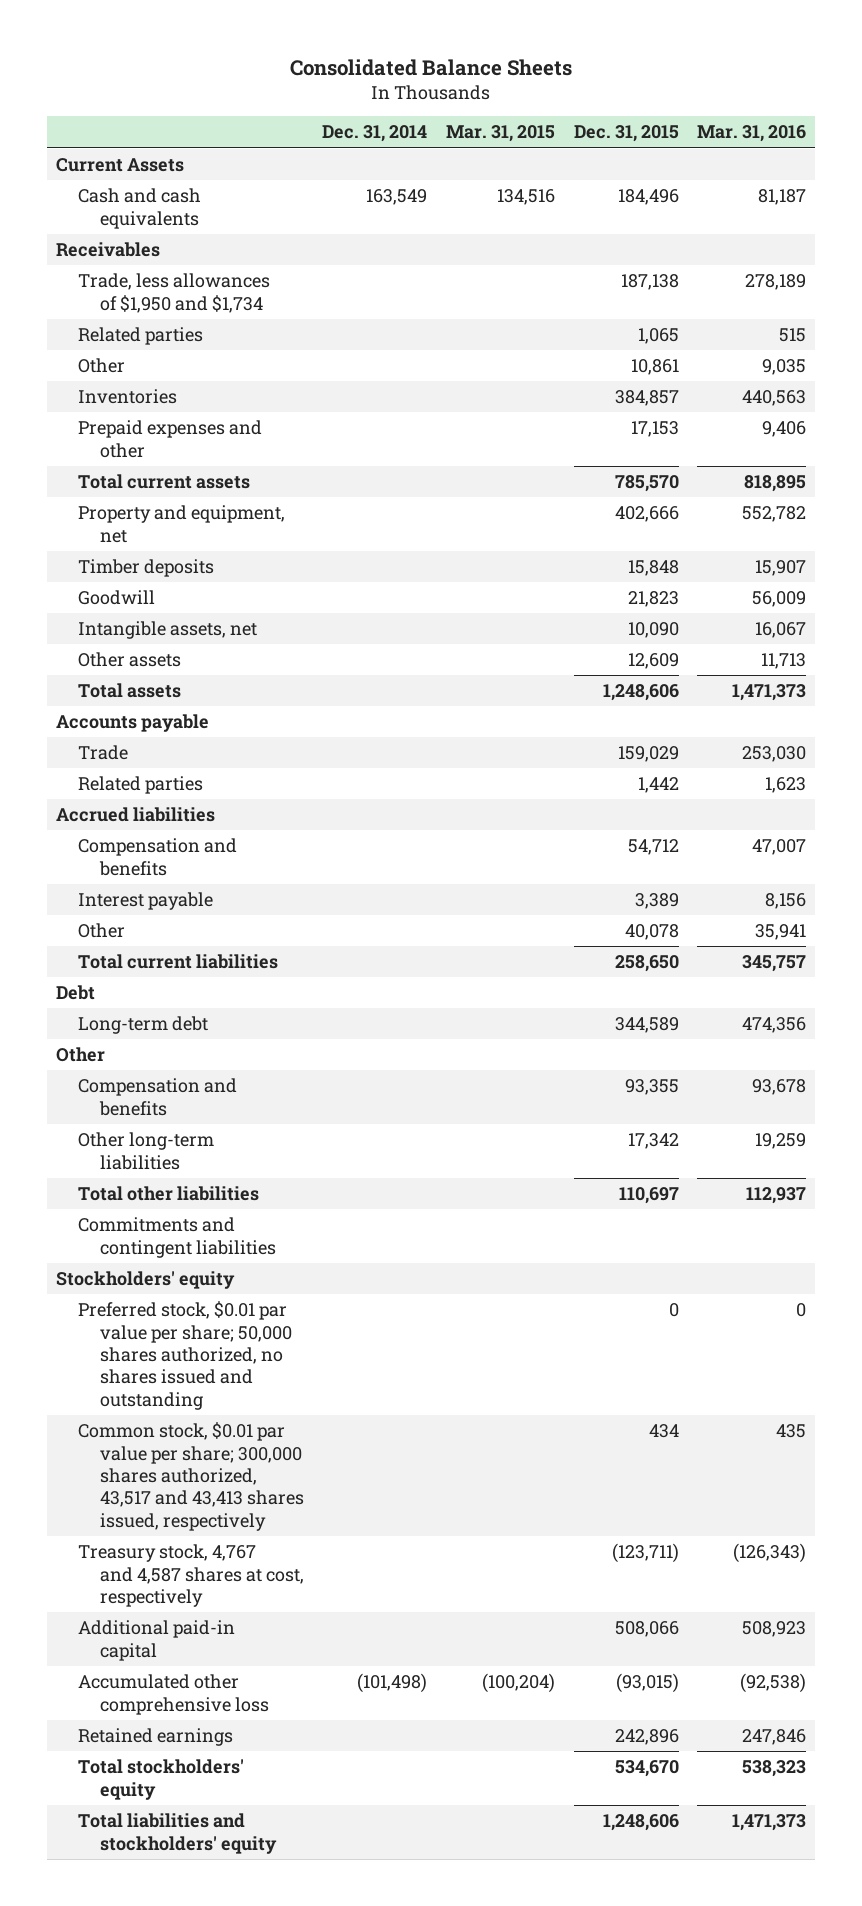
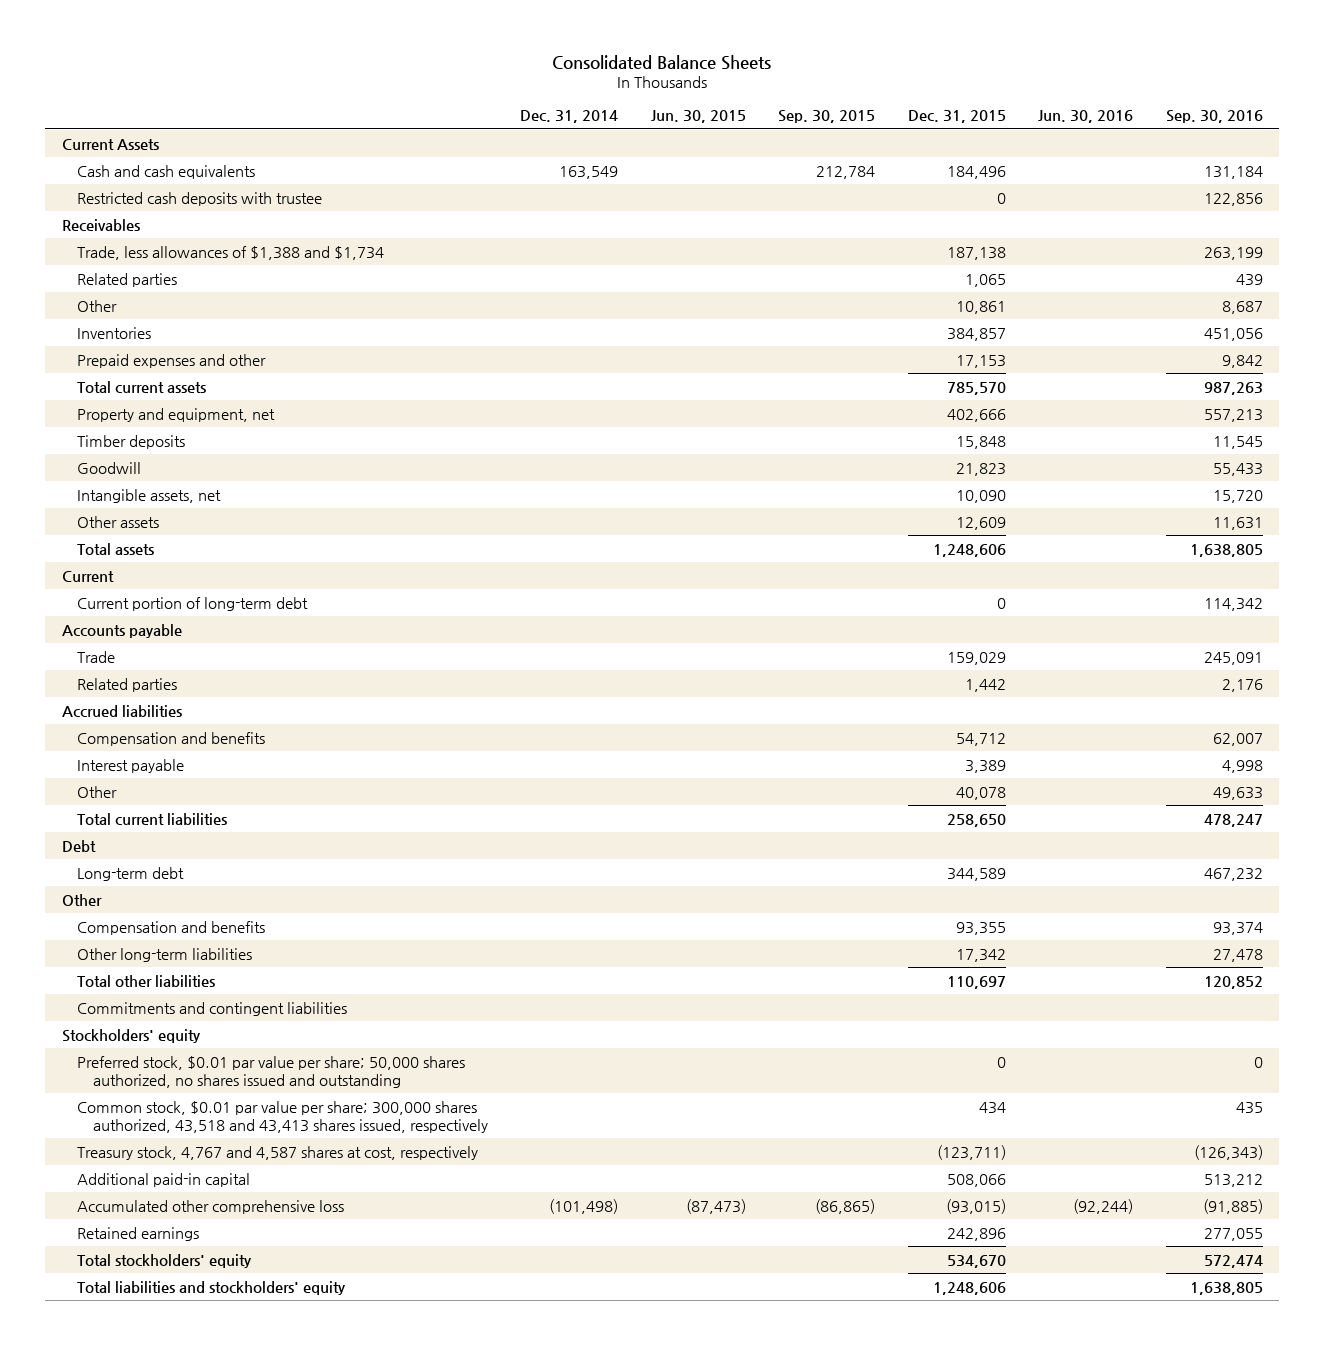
- | Dec. 31, 2014 | Mar. 31, 2015 | Dec. 31, 2015 | Mar. 31, 2016
+ | Dec. 31, 2014 | Jun. 30, 2015 | Sep. 30, 2015 | Dec. 31, 2015 | Jun. 30, 2016 | Sep. 30, 2016
+ Restricted cash deposits with trustee | | | | 0 | | 122,856
- Trade, less allowances of $1,950 and $1,734 | | | 187,138 | 278,189
+ Trade, less allowances of $1,388 and $1,734 | | | | 187,138 | | 263,199
+ Current
+ Current portion of long-term debt | | | | 0 | | 114,342
- Common stock, $0.01 par value per share; 300,000 shares authorized, 43,517 and 43,413 shares issued, respectively | | | 434 | 435
+ Common stock, $0.01 par value per share; 300,000 shares authorized, 43,518 and 43,413 shares issued, respectively | | | | 434 | | 435

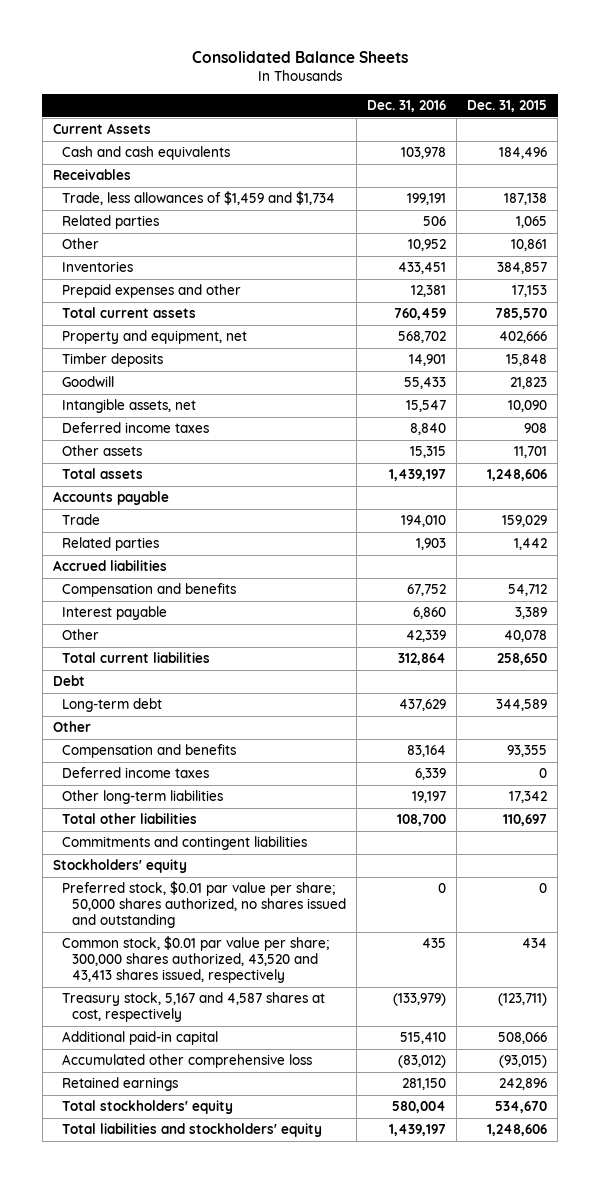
- | Dec. 31, 2014 | Jun. 30, 2015 | Sep. 30, 2015 | Dec. 31, 2015 | Jun. 30, 2016 | Sep. 30, 2016
+ | Dec. 31, 2016 | Dec. 31, 2015
- Restricted cash deposits with trustee | | | | 0 | | 122,856
- Trade, less allowances of $1,388 and $1,734 | | | | 187,138 | | 263,199
+ Trade, less allowances of $1,459 and $1,734 | 199,191 | 187,138
- Other assets | | | | 12,609 | | 11,631
+ Deferred income taxes | 8,840 | 908
+ Other assets | 15,315 | 11,701
- Current
- Current portion of long-term debt | | | | 0 | | 114,342
+ Deferred income taxes | 6,339 | 0
- Common stock, $0.01 par value per share; 300,000 shares authorized, 43,518 and 43,413 shares issued, respectively | | | | 434 | | 435
- Treasury stock, 4,767 and 4,587 shares at cost, respectively | | | | (123,711) | | (126,343)
+ Common stock, $0.01 par value per share; 300,000 shares authorized, 43,520 and 43,413 shares issued, respectively | 435 | 434
+ Treasury stock, 5,167 and 4,587 shares at cost, respectively | (133,979) | (123,711)

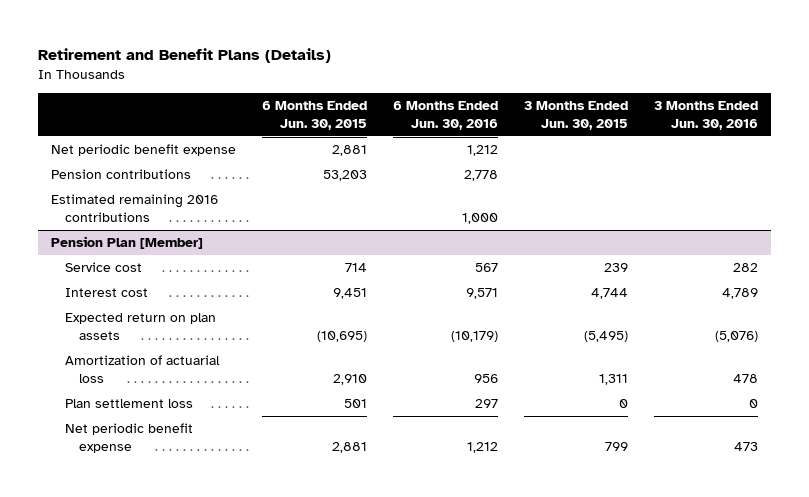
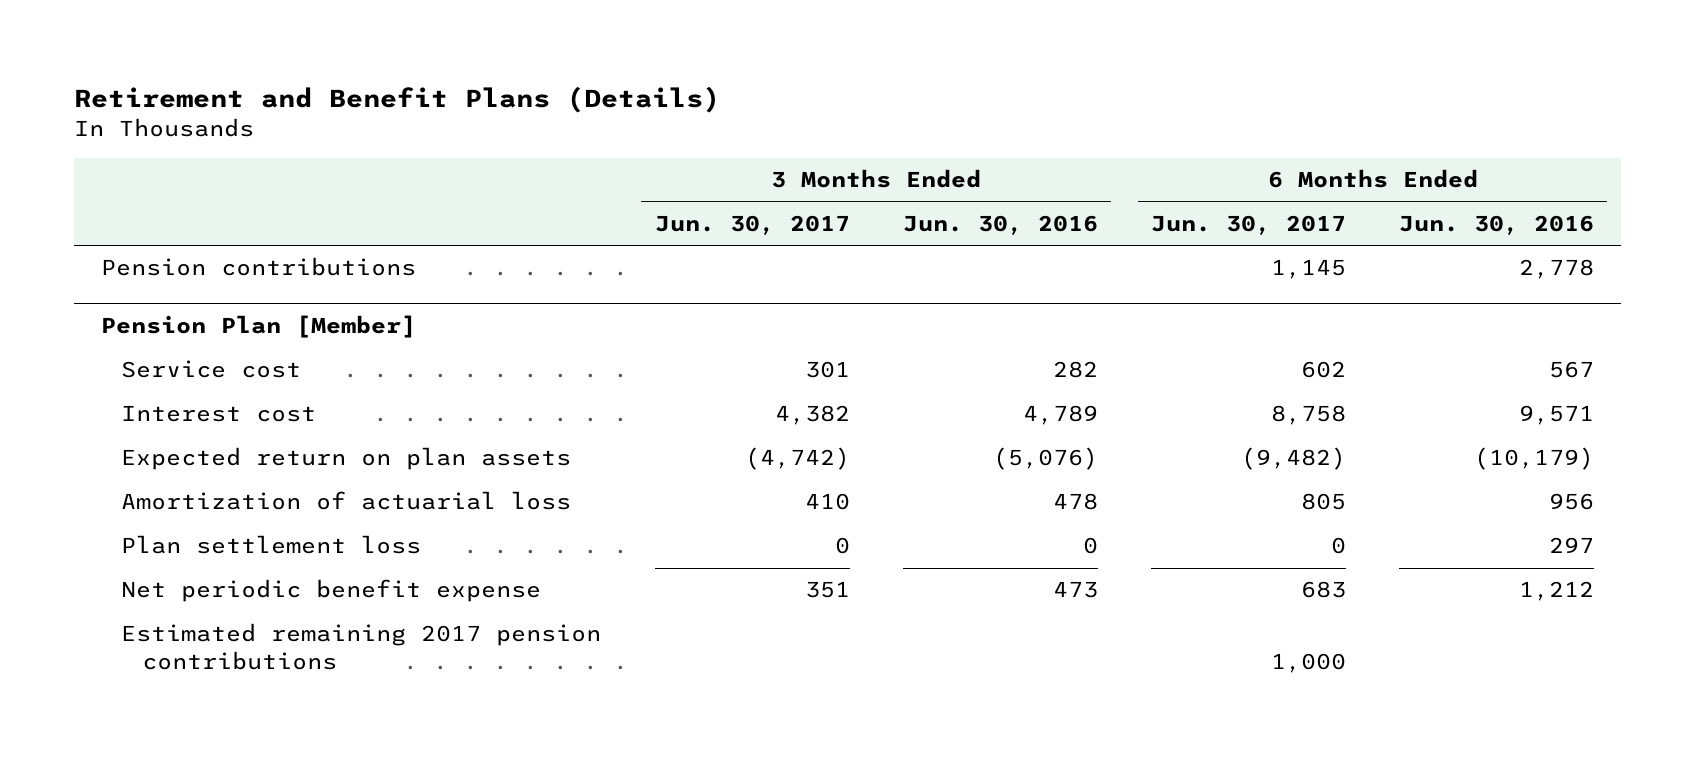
- | 6 Months Ended Jun. 30, 2015 | 6 Months Ended Jun. 30, 2016 | 3 Months Ended Jun. 30, 2015 | 3 Months Ended Jun. 30, 2016
+ | 3 Months Ended Jun. 30, 2017 | 3 Months Ended Jun. 30, 2016 | 6 Months Ended Jun. 30, 2017 | 6 Months Ended Jun. 30, 2016
- Net periodic benefit expense | 2,881 | 1,212 | |
- Estimated remaining 2016 contributions | | 1,000 | |
@ Pension Plan [Member]
+ Estimated remaining 2017 pension contributions | | | 1,000 |

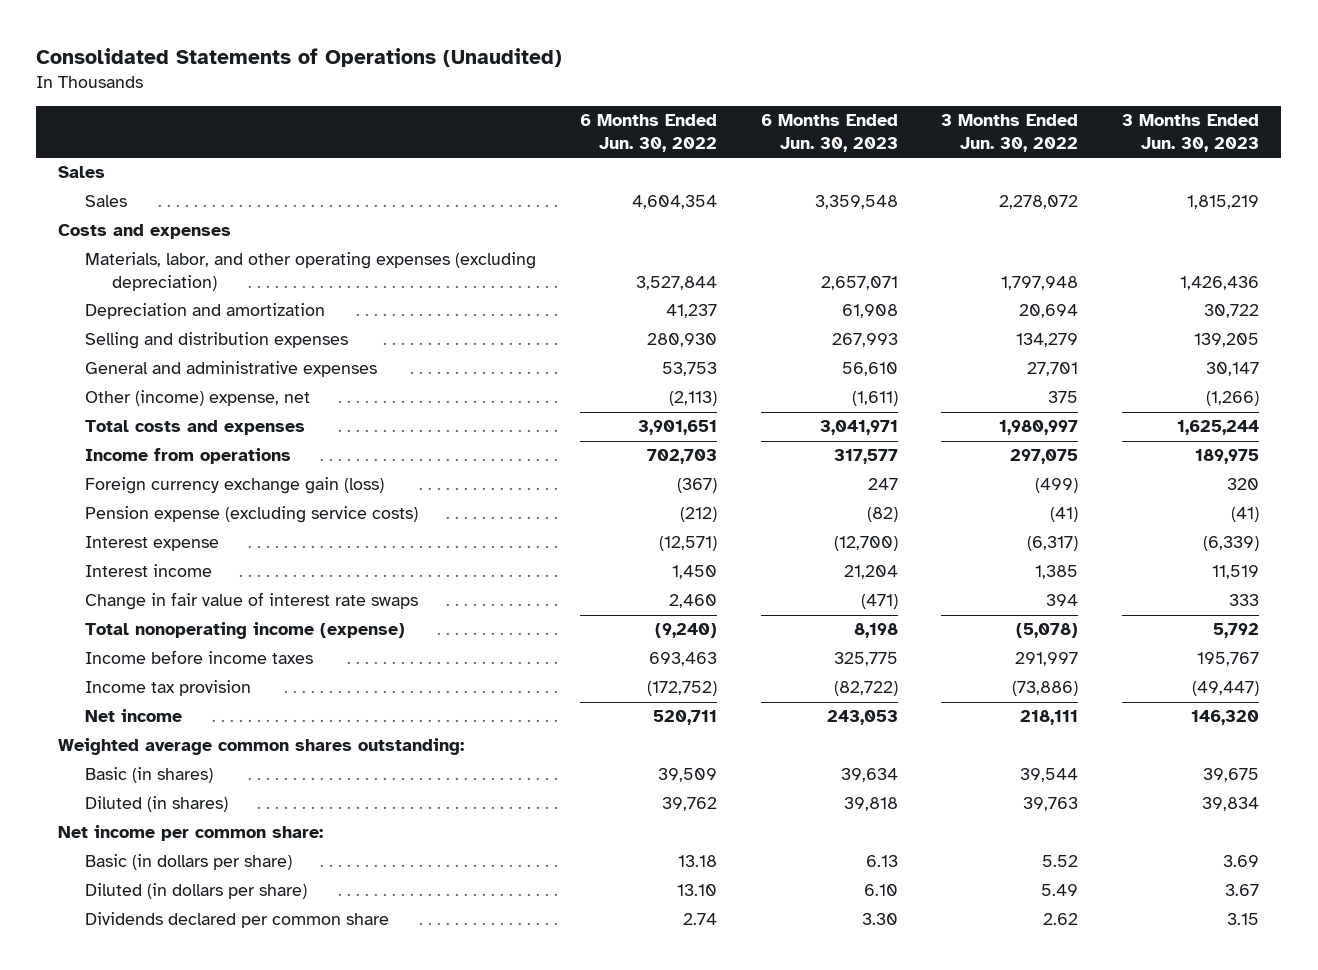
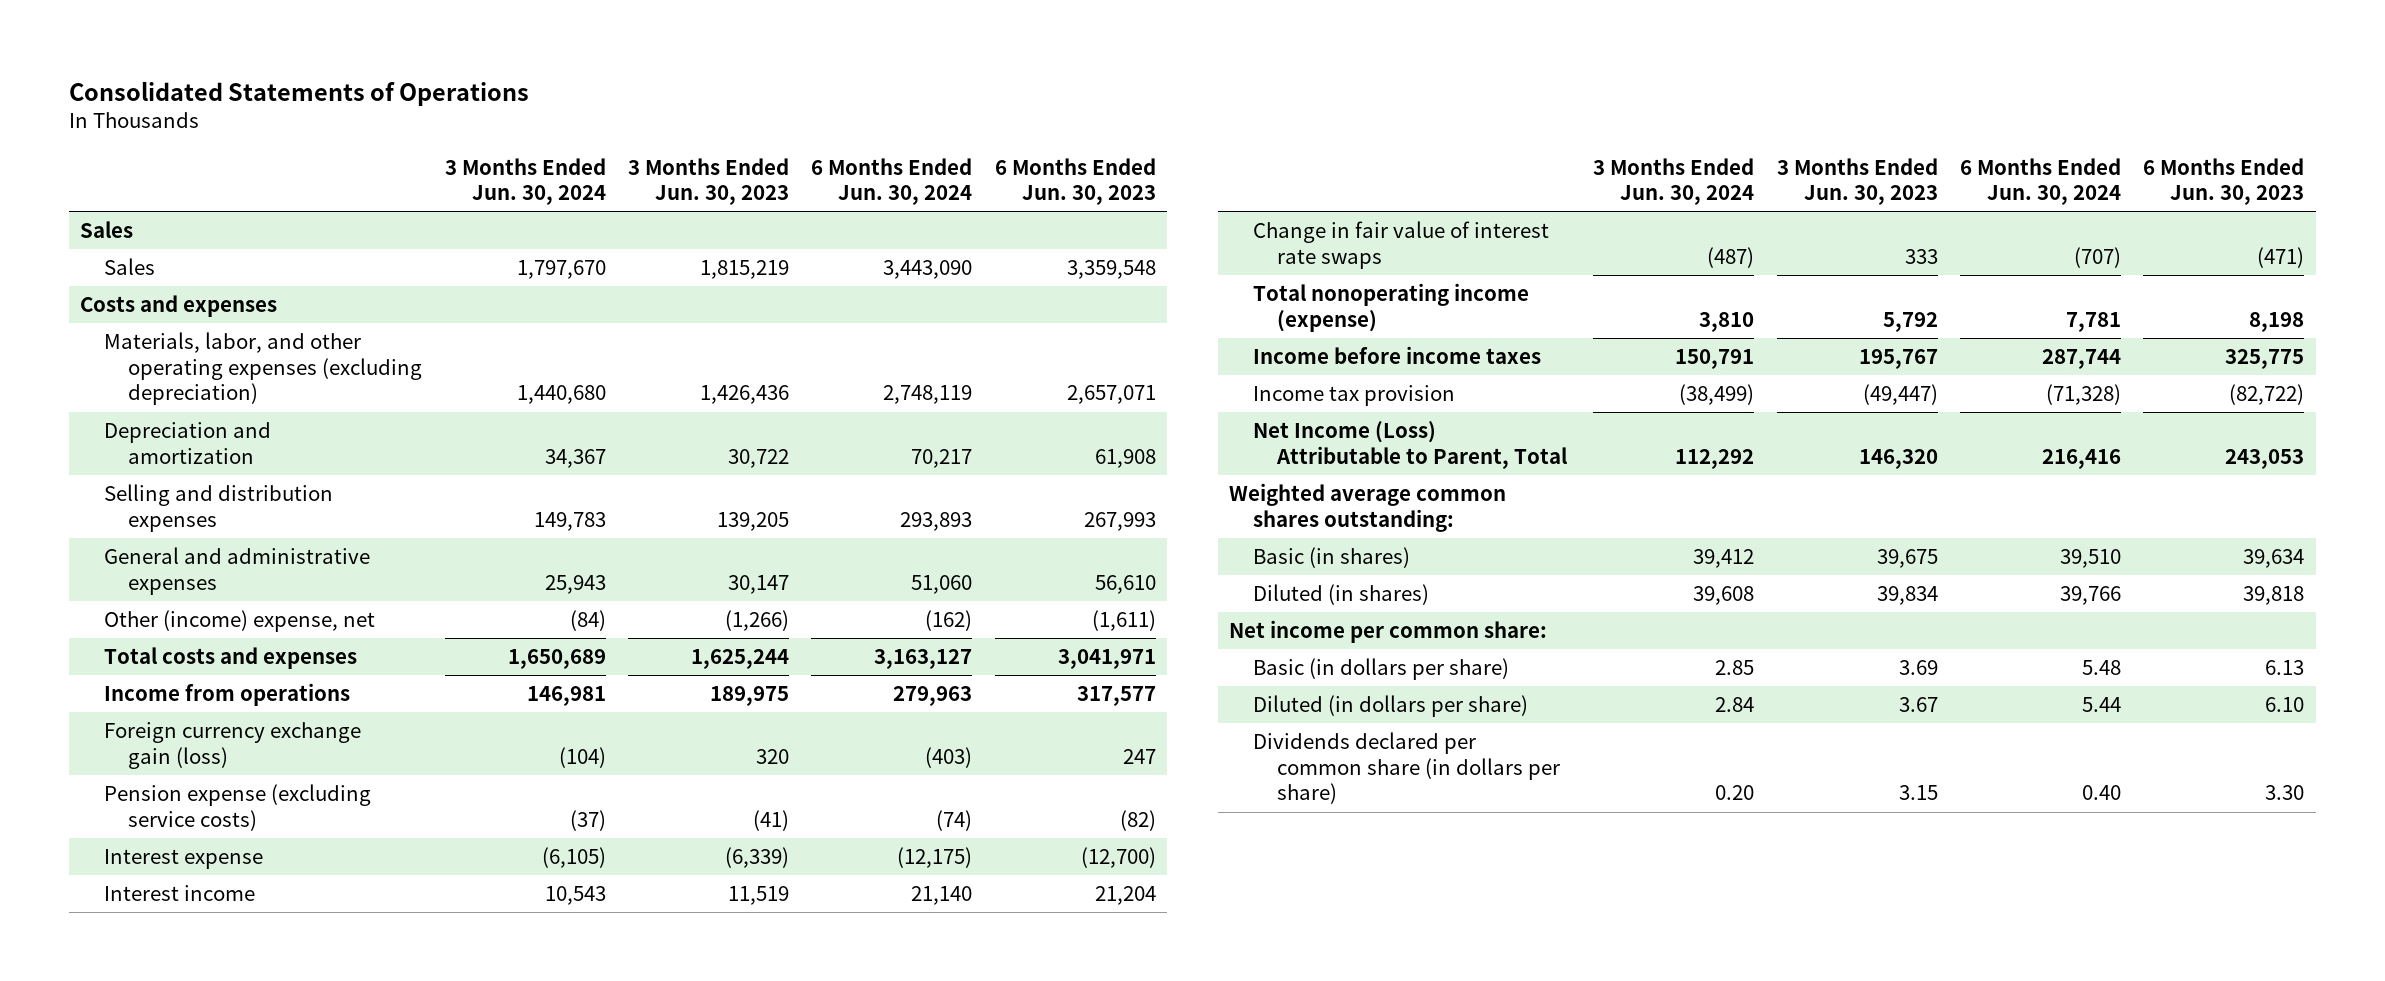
- Consolidated Statements of Operations (Unaudited)
+ Consolidated Statements of Operations
- | 6 Months Ended Jun. 30, 2022 | 6 Months Ended Jun. 30, 2023 | 3 Months Ended Jun. 30, 2022 | 3 Months Ended Jun. 30, 2023
+ | 3 Months Ended Jun. 30, 2024 | 3 Months Ended Jun. 30, 2023 | 6 Months Ended Jun. 30, 2024 | 6 Months Ended Jun. 30, 2023
- Net income | 520,711 | 243,053 | 218,111 | 146,320
+ Net Income (Loss) Attributable to Parent, Total | 112,292 | 146,320 | 216,416 | 243,053
- Dividends declared per common share | 2.74 | 3.30 | 2.62 | 3.15
+ Dividends declared per common share (in dollars per share) | 0.20 | 3.15 | 0.40 | 3.30

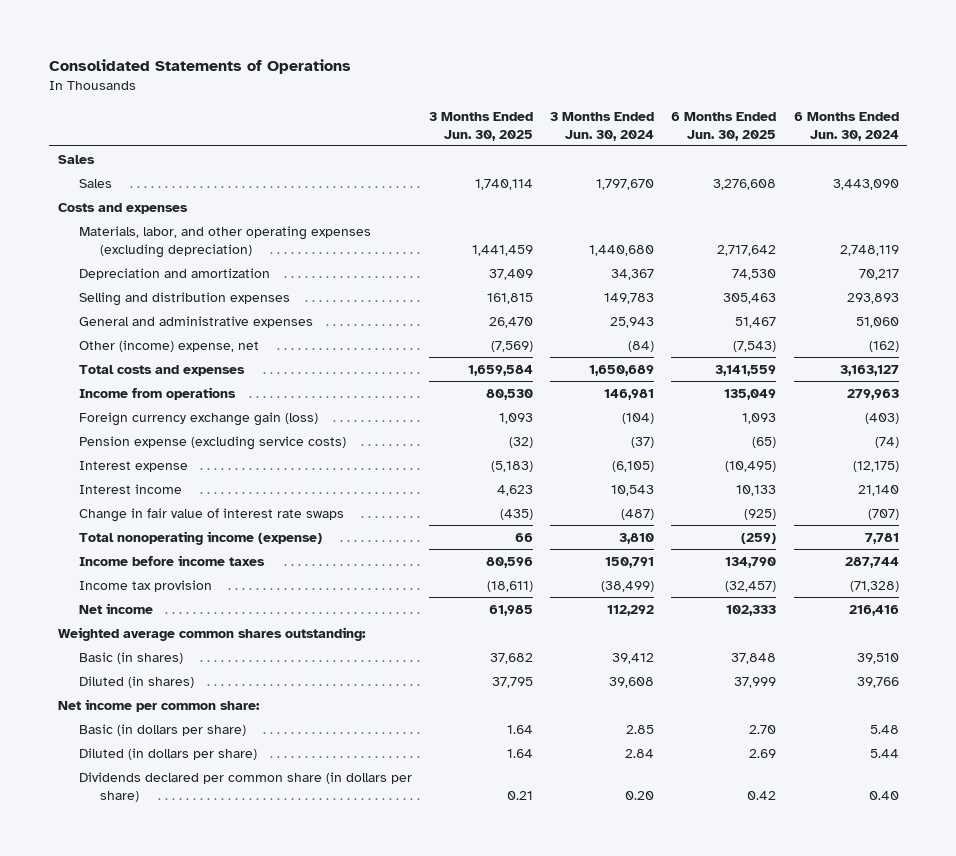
- | 3 Months Ended Jun. 30, 2024 | 3 Months Ended Jun. 30, 2023 | 6 Months Ended Jun. 30, 2024 | 6 Months Ended Jun. 30, 2023
+ | 3 Months Ended Jun. 30, 2025 | 3 Months Ended Jun. 30, 2024 | 6 Months Ended Jun. 30, 2025 | 6 Months Ended Jun. 30, 2024
- Net Income (Loss) Attributable to Parent, Total | 112,292 | 146,320 | 216,416 | 243,053
+ Net income | 61,985 | 112,292 | 102,333 | 216,416

